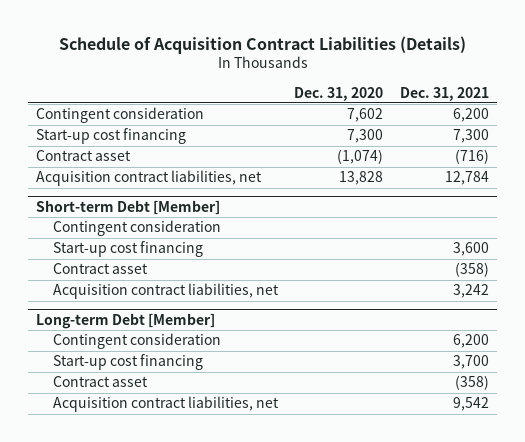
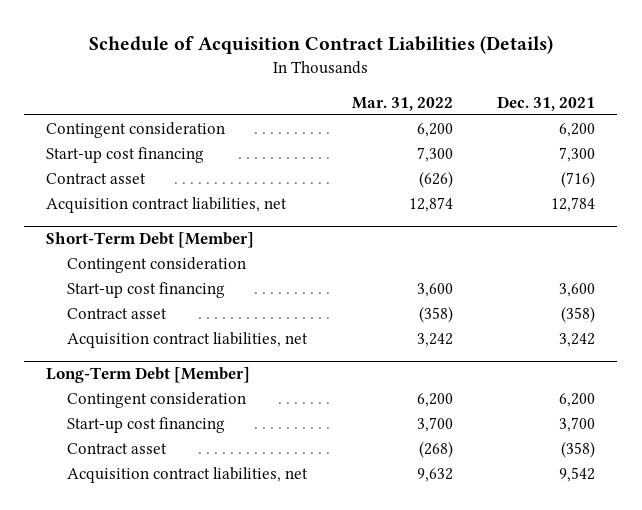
- | Dec. 31, 2020 | Dec. 31, 2021
+ | Mar. 31, 2022 | Dec. 31, 2021
- Short-term Debt [Member]
+ Short-Term Debt [Member]
- Long-term Debt [Member]
+ Long-Term Debt [Member]

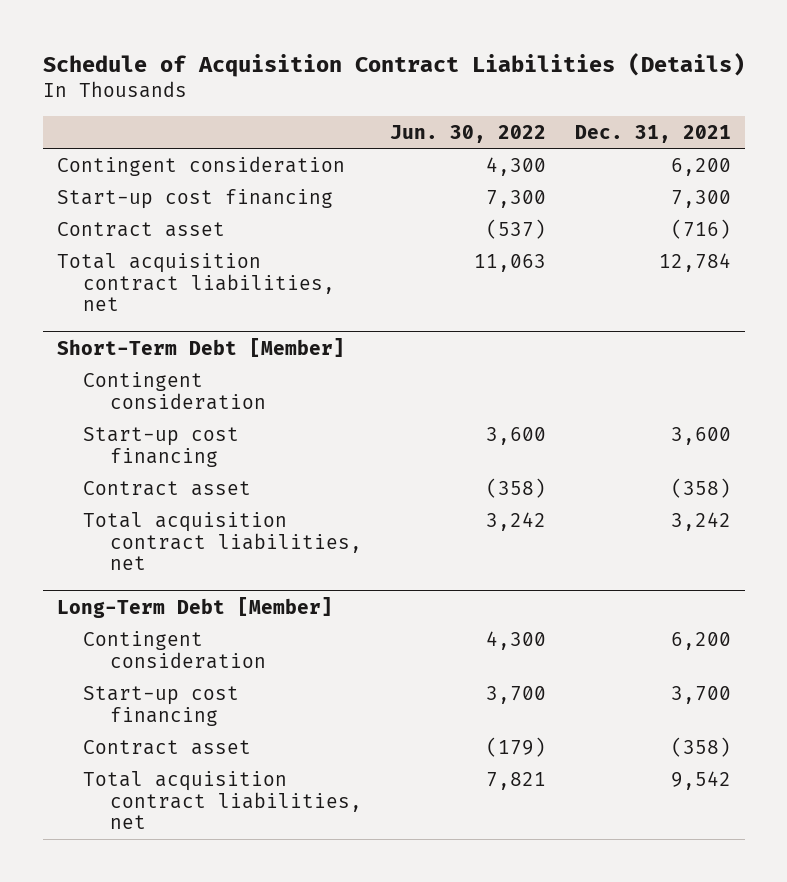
- | Mar. 31, 2022 | Dec. 31, 2021
+ | Jun. 30, 2022 | Dec. 31, 2021
- Acquisition contract liabilities, net | 12,874 | 12,784
+ Total acquisition contract liabilities, net | 11,063 | 12,784
@ Short-Term Debt [Member]
- Acquisition contract liabilities, net | 3,242 | 3,242
+ Total acquisition contract liabilities, net | 3,242 | 3,242
@ Long-Term Debt [Member]
- Acquisition contract liabilities, net | 9,632 | 9,542
+ Total acquisition contract liabilities, net | 7,821 | 9,542

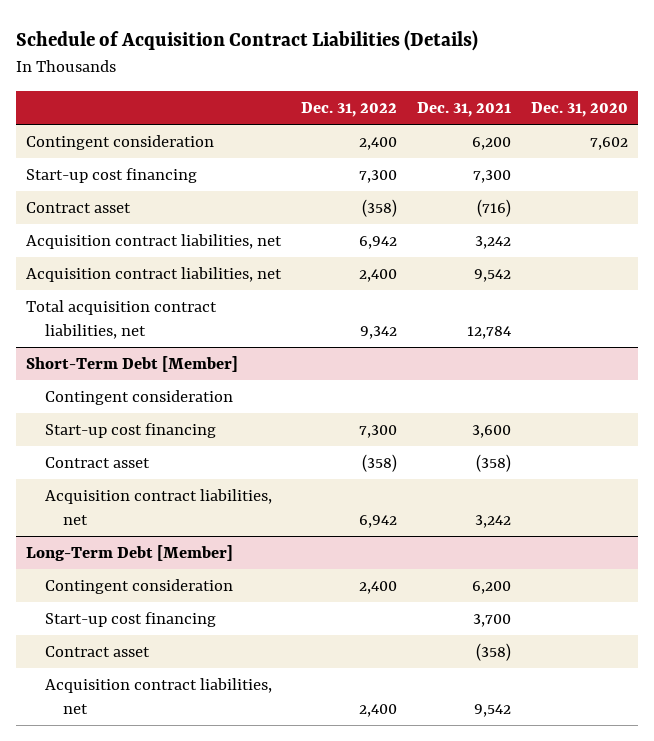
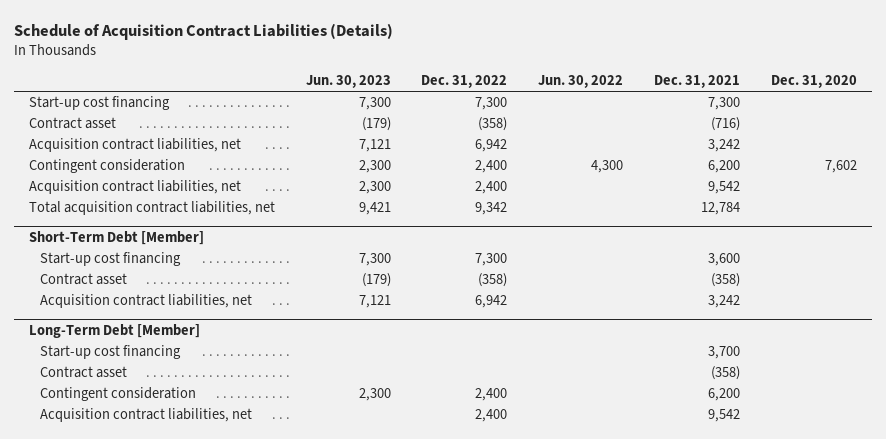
- | Dec. 31, 2022 | Dec. 31, 2021 | Dec. 31, 2020
+ | Jun. 30, 2023 | Dec. 31, 2022 | Jun. 30, 2022 | Dec. 31, 2021 | Dec. 31, 2020
moved down: Contingent consideration | 2,300 | 2,400 | 4,300 | 6,200 | 7,602
@ Short-Term Debt [Member]
- Contingent consideration
@ Long-Term Debt [Member]
moved down: Contingent consideration | 2,300 | 2,400 | | 6,200 |

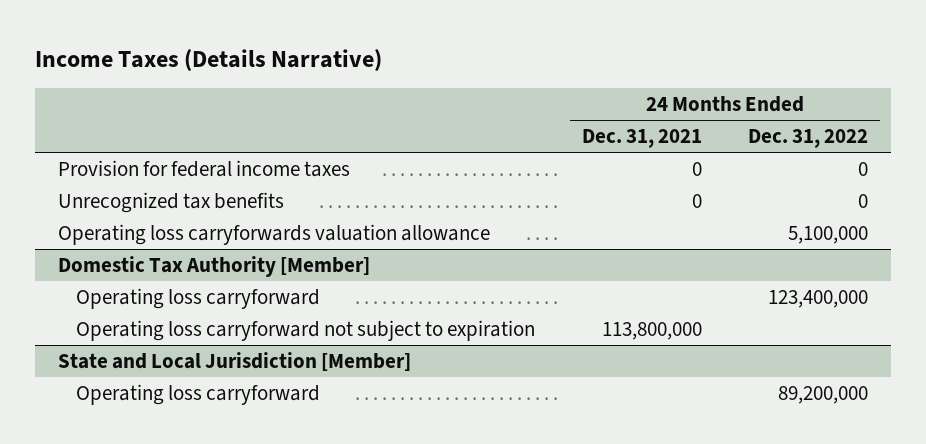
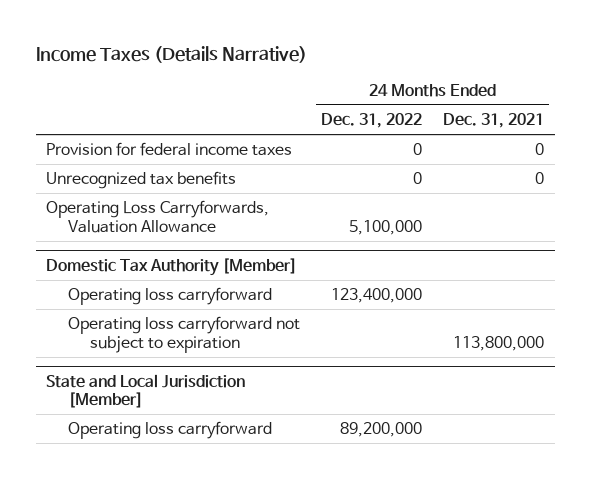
- | 24 Months Ended Dec. 31, 2021 | 24 Months Ended Dec. 31, 2022
+ | 24 Months Ended Dec. 31, 2022 | 24 Months Ended Dec. 31, 2021
- Operating loss carryforwards valuation allowance | | 5,100,000
+ Operating Loss Carryforwards, Valuation Allowance | 5,100,000 |

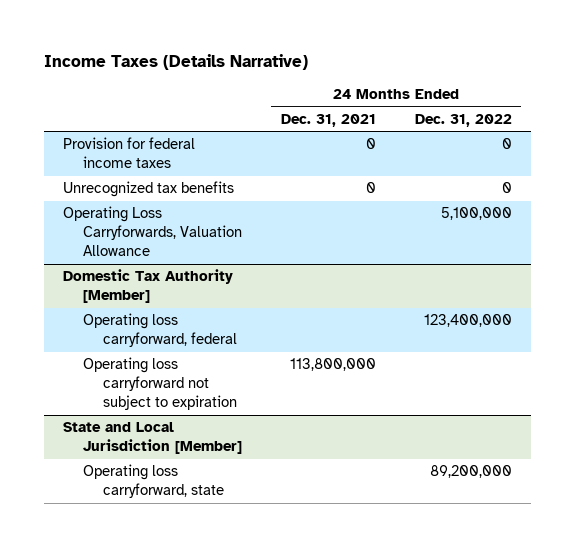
- | 24 Months Ended Dec. 31, 2022 | 24 Months Ended Dec. 31, 2021
+ | 24 Months Ended Dec. 31, 2021 | 24 Months Ended Dec. 31, 2022
@ Domestic Tax Authority [Member]
- Operating loss carryforward | 123,400,000 |
+ Operating loss carryforward, federal | | 123,400,000
@ State and Local Jurisdiction [Member]
- Operating loss carryforward | 89,200,000 |
+ Operating loss carryforward, state | | 89,200,000

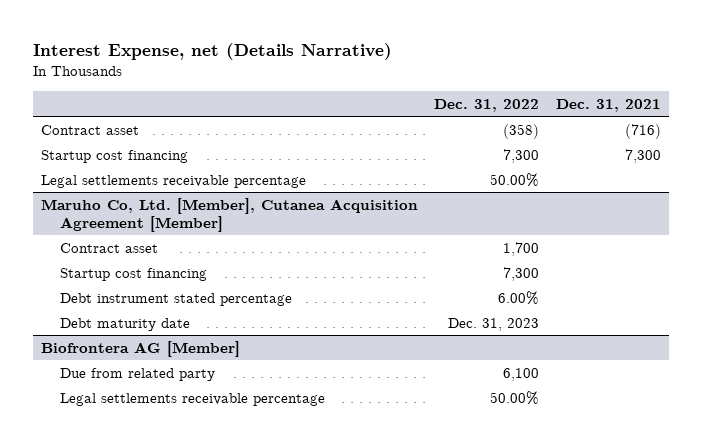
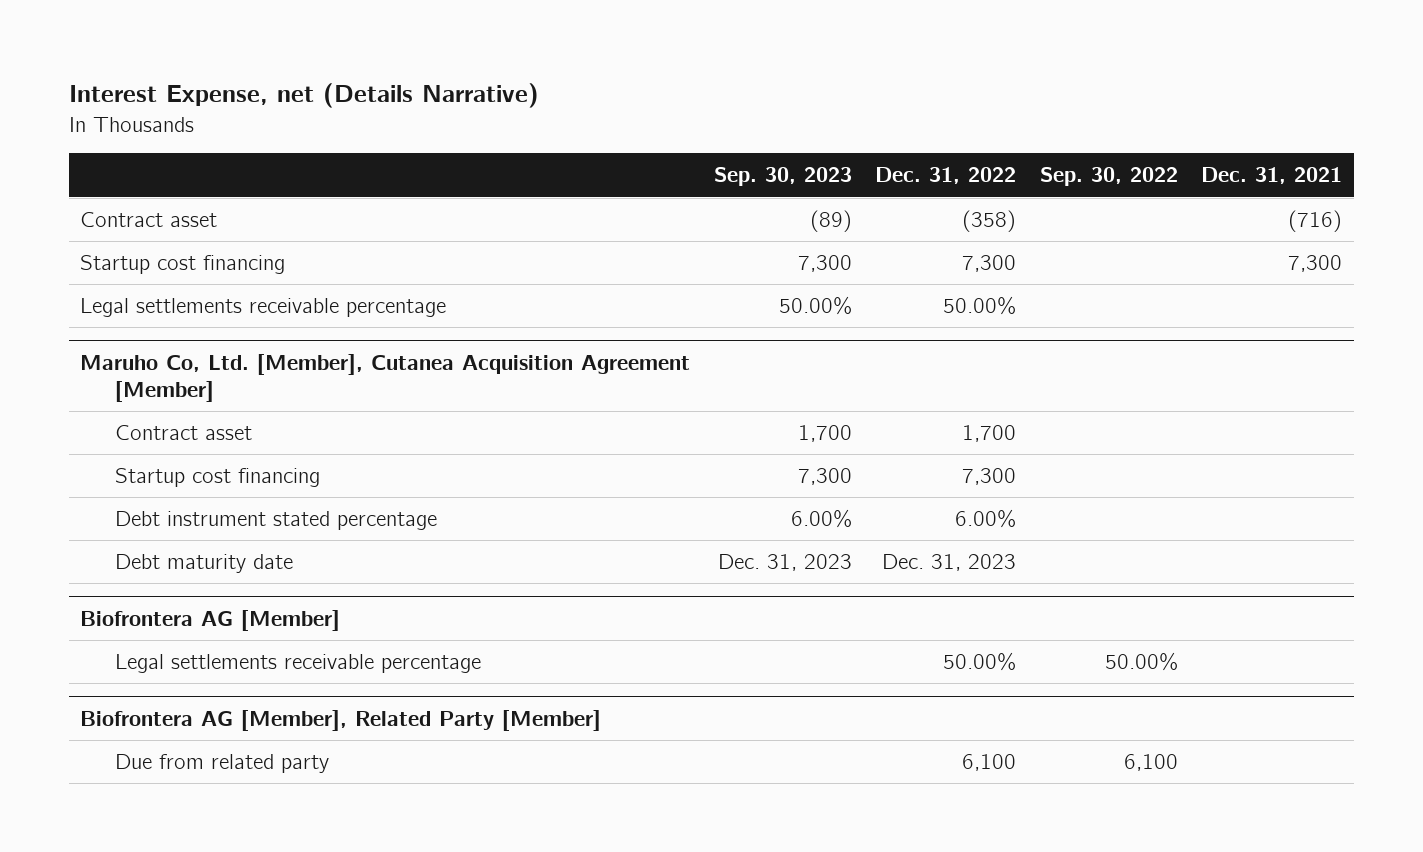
- | Dec. 31, 2022 | Dec. 31, 2021
+ | Sep. 30, 2023 | Dec. 31, 2022 | Sep. 30, 2022 | Dec. 31, 2021
@ Biofrontera AG [Member]
- Due from related party | 6,100 |
+ Biofrontera AG [Member], Related Party [Member]
+ Due from related party | | 6,100 | 6,100 |

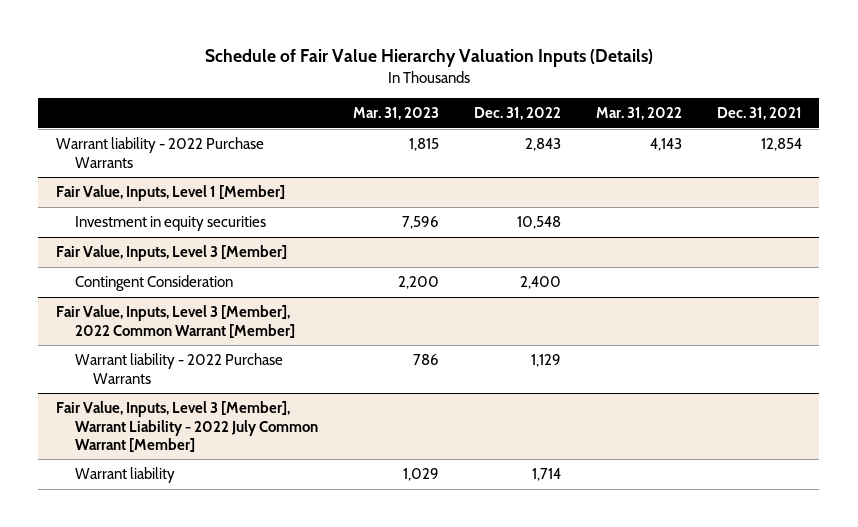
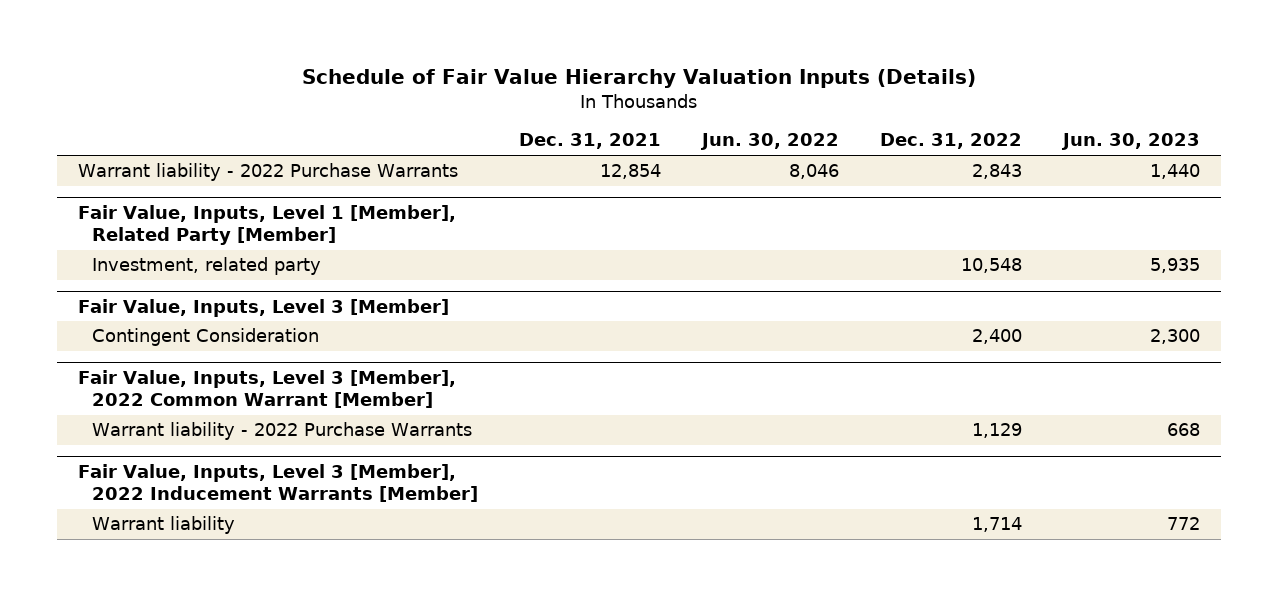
- | Mar. 31, 2023 | Dec. 31, 2022 | Mar. 31, 2022 | Dec. 31, 2021
+ | Dec. 31, 2021 | Jun. 30, 2022 | Dec. 31, 2022 | Jun. 30, 2023
- Fair Value, Inputs, Level 1 [Member]
- Investment in equity securities | 7,596 | 10,548 | |
+ Fair Value, Inputs, Level 1 [Member], Related Party [Member]
+ Investment, related party | | | 10,548 | 5,935
- Fair Value, Inputs, Level 3 [Member], Warrant Liability - 2022 July Common Warrant [Member]
+ Fair Value, Inputs, Level 3 [Member], 2022 Inducement Warrants [Member]

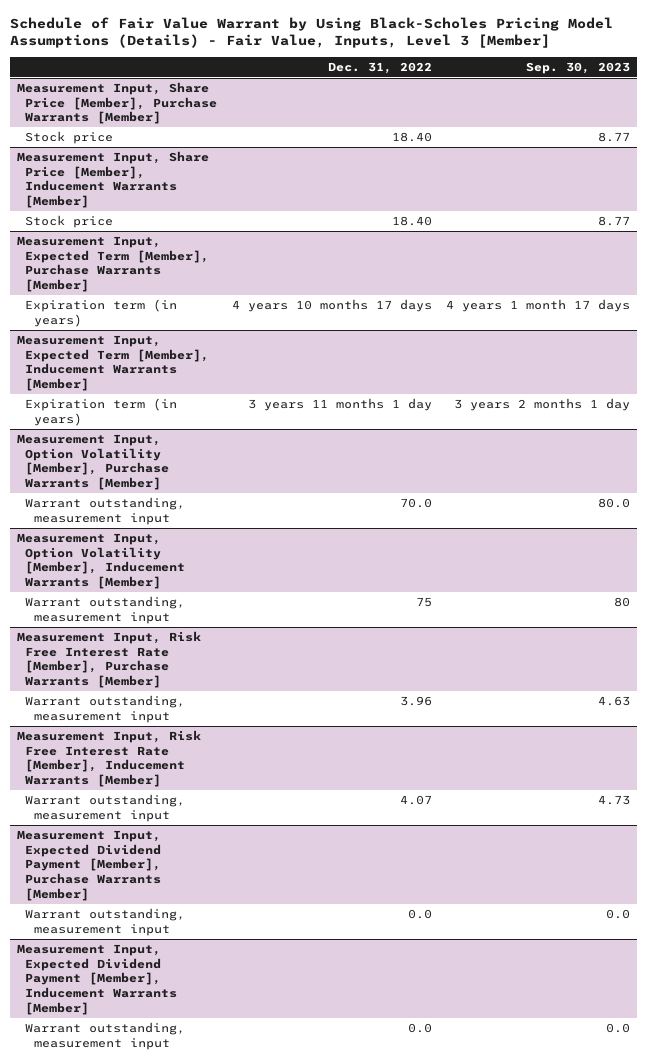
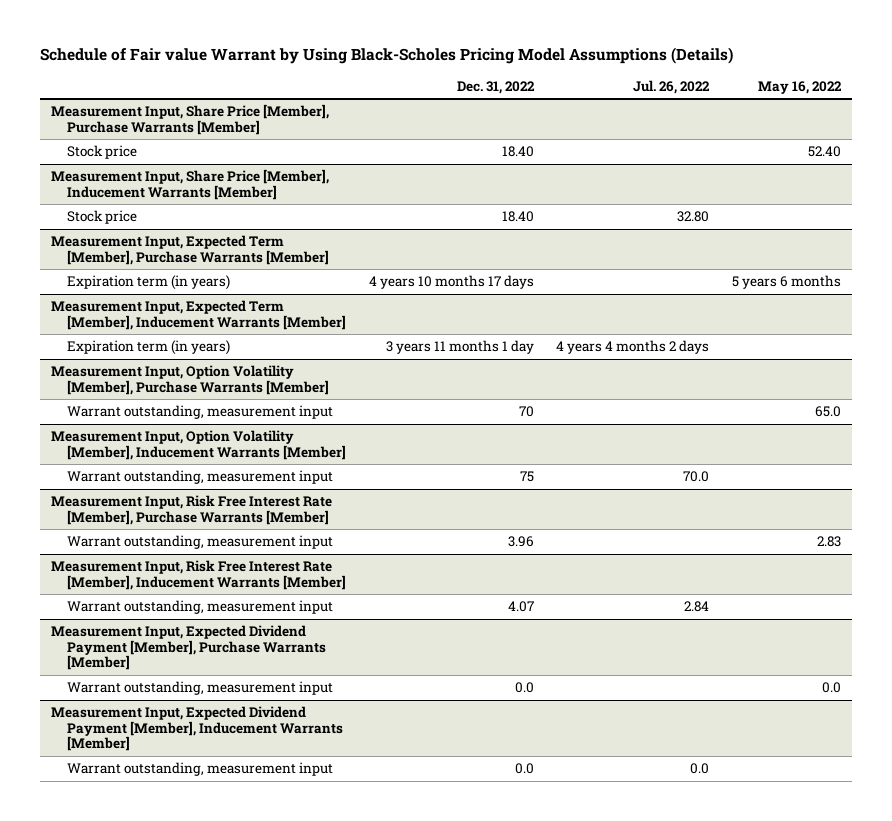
- Schedule of Fair Value Warrant by Using Black-Scholes Pricing Model Assumptions (Details) - Fair Value, Inputs, Level 3 [Member]
+ Schedule of Fair value Warrant by Using Black-Scholes Pricing Model Assumptions (Details)
- | Dec. 31, 2022 | Sep. 30, 2023
+ | Dec. 31, 2022 | Jul. 26, 2022 | May 16, 2022
@ Measurement Input, Option Volatility [Member], Purchase Warrants [Member]
- Warrant outstanding, measurement input | 70.0 | 80.0
+ Warrant outstanding, measurement input | 70 | | 65.0

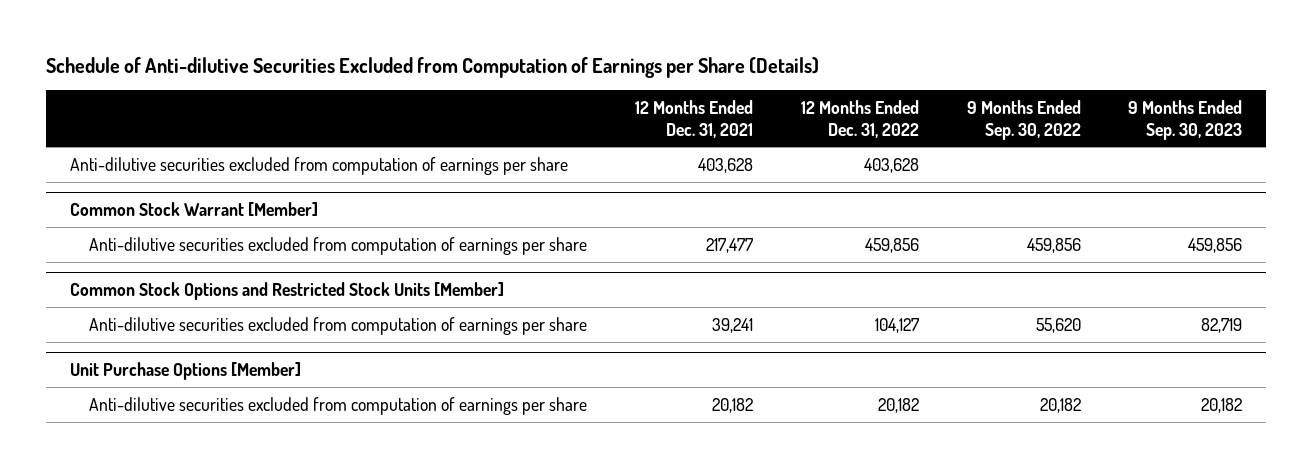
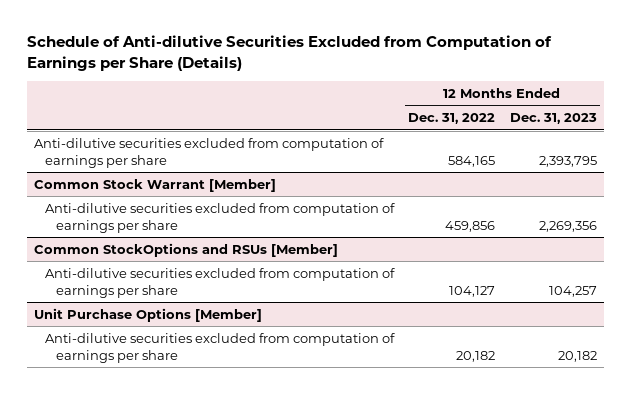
- | 12 Months Ended Dec. 31, 2021 | 12 Months Ended Dec. 31, 2022 | 9 Months Ended Sep. 30, 2022 | 9 Months Ended Sep. 30, 2023
+ | 12 Months Ended Dec. 31, 2022 | 12 Months Ended Dec. 31, 2023
- Anti-dilutive securities excluded from computation of earnings per share | 403,628 | 403,628 | |
+ Anti-dilutive securities excluded from computation of earnings per share | 584,165 | 2,393,795
- Common Stock Options and Restricted Stock Units [Member]
+ Common StockOptions and RSUs [Member]

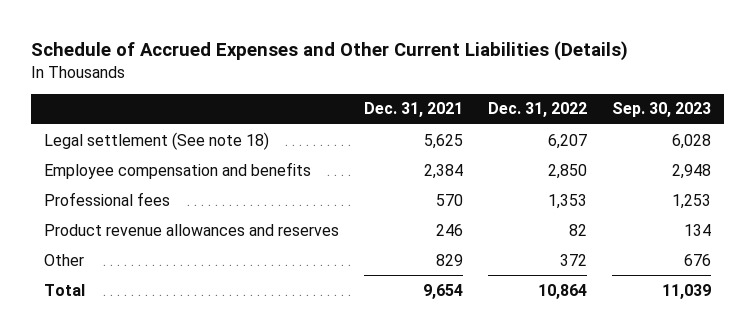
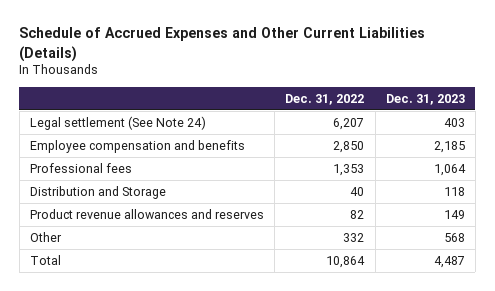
- | Dec. 31, 2021 | Dec. 31, 2022 | Sep. 30, 2023
+ | Dec. 31, 2022 | Dec. 31, 2023
- Legal settlement (See note 18) | 5,625 | 6,207 | 6,028
+ Legal settlement (See Note 24) | 6,207 | 403
+ Distribution and Storage | 40 | 118
- Other | 829 | 372 | 676
+ Other | 332 | 568

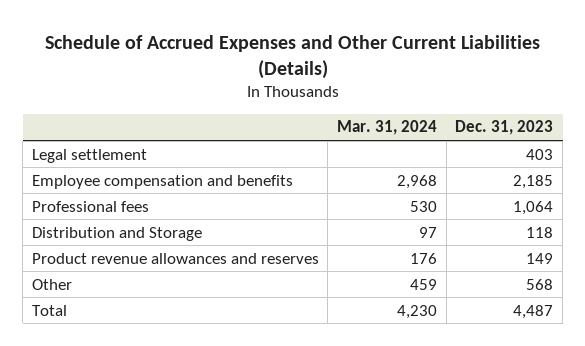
- | Dec. 31, 2022 | Dec. 31, 2023
+ | Mar. 31, 2024 | Dec. 31, 2023
- Legal settlement (See Note 24) | 6,207 | 403
+ Legal settlement | | 403

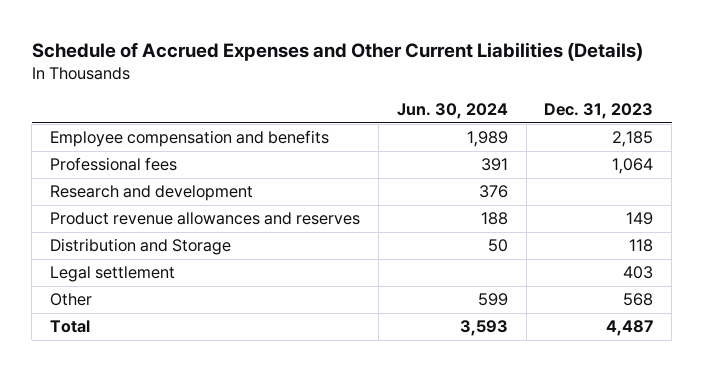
- | Mar. 31, 2024 | Dec. 31, 2023
+ | Jun. 30, 2024 | Dec. 31, 2023
+ Research and development | 376 |
moved down: Distribution and Storage | 50 | 118
moved down: Legal settlement | | 403

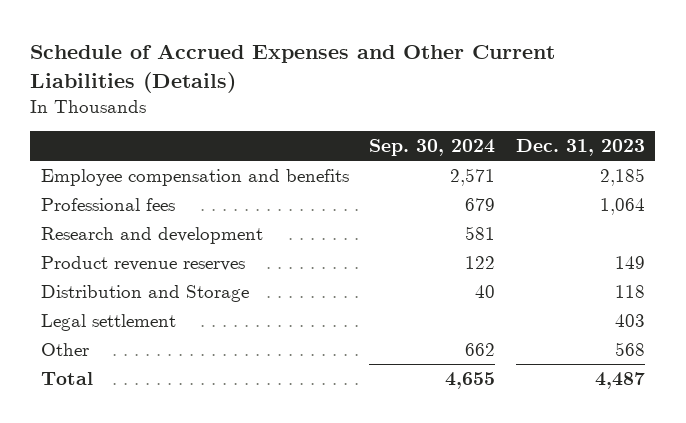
- | Jun. 30, 2024 | Dec. 31, 2023
+ | Sep. 30, 2024 | Dec. 31, 2023
- Product revenue allowances and reserves | 188 | 149
+ Product revenue reserves | 122 | 149

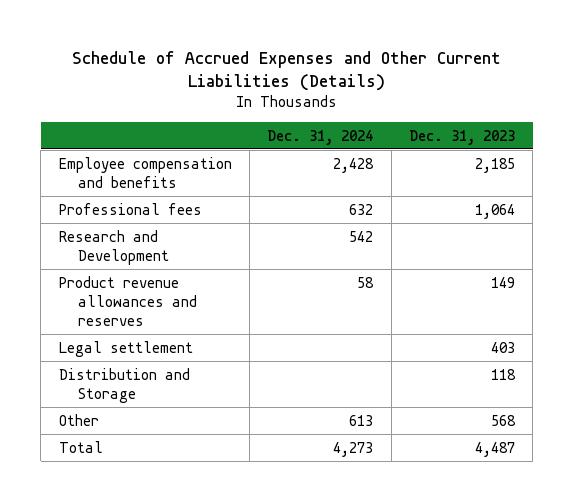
- | Sep. 30, 2024 | Dec. 31, 2023
+ | Dec. 31, 2024 | Dec. 31, 2023
- Research and development | 581 |
- Product revenue reserves | 122 | 149
+ Research and Development | 542 |
+ Product revenue allowances and reserves | 58 | 149
moved down: Distribution and Storage | | 118

